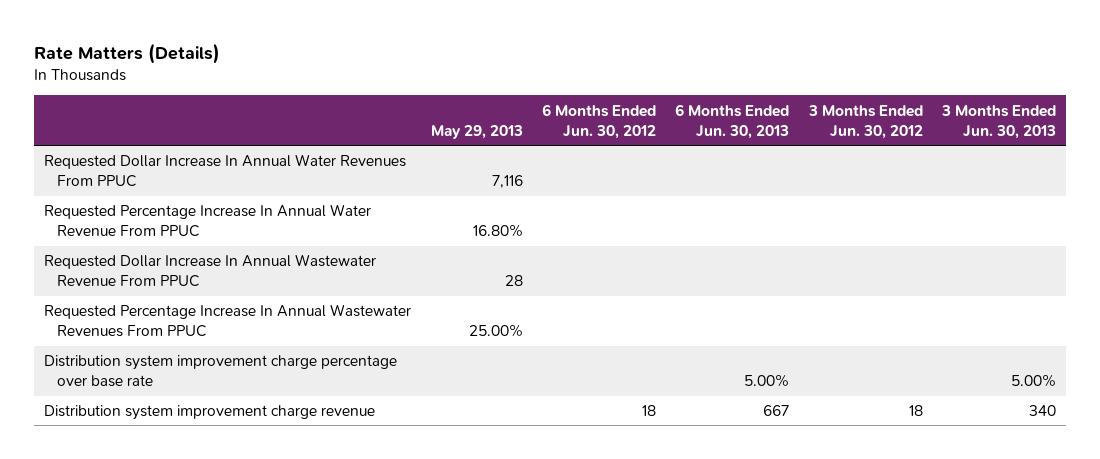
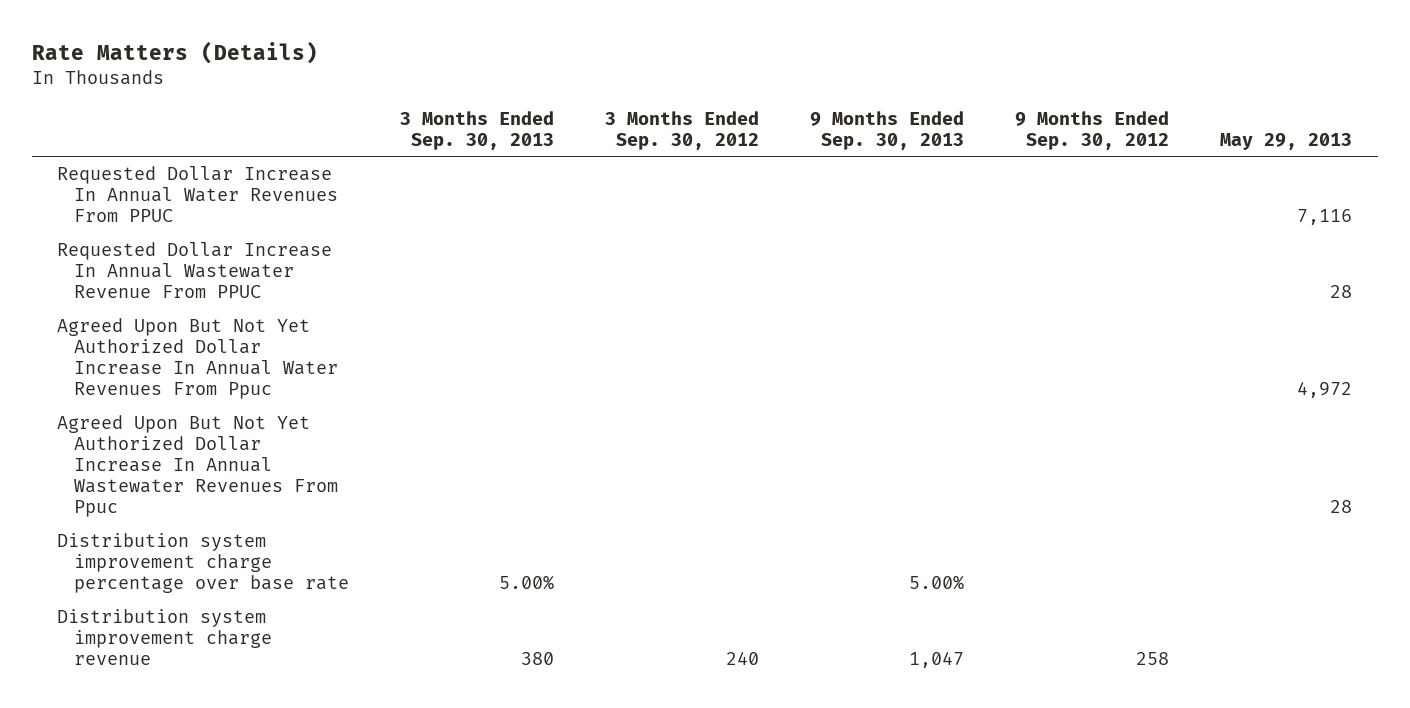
- | May 29, 2013 | 6 Months Ended Jun. 30, 2012 | 6 Months Ended Jun. 30, 2013 | 3 Months Ended Jun. 30, 2012 | 3 Months Ended Jun. 30, 2013
+ | 3 Months Ended Sep. 30, 2013 | 3 Months Ended Sep. 30, 2012 | 9 Months Ended Sep. 30, 2013 | 9 Months Ended Sep. 30, 2012 | May 29, 2013
- Requested Percentage Increase In Annual Water Revenue From PPUC | 16.80% | | | |
- Requested Percentage Increase In Annual Wastewater Revenues From PPUC | 25.00% | | | |
+ Agreed Upon But Not Yet Authorized Dollar Increase In Annual Water Revenues From Ppuc | | | | | 4,972
+ Agreed Upon But Not Yet Authorized Dollar Increase In Annual Wastewater Revenues From Ppuc | | | | | 28

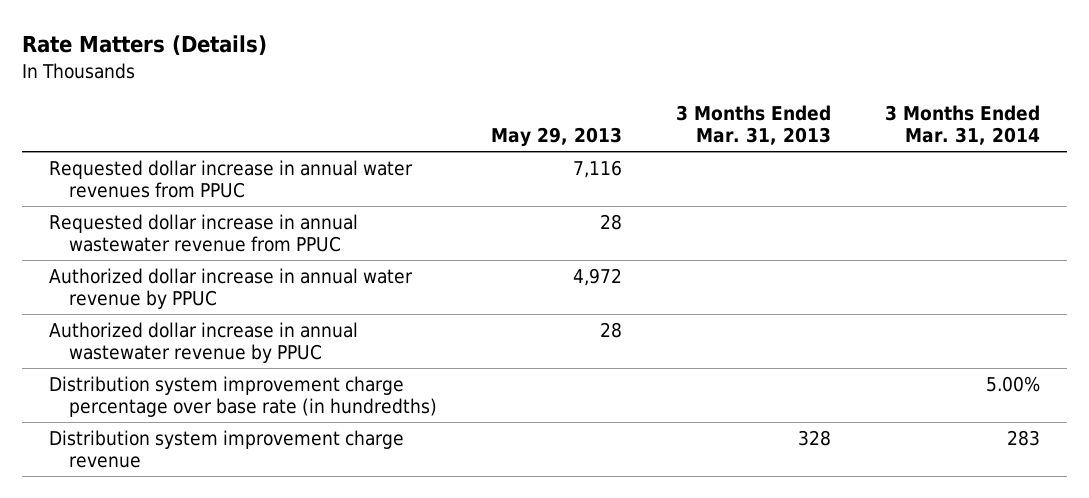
- | 3 Months Ended Sep. 30, 2013 | 3 Months Ended Sep. 30, 2012 | 9 Months Ended Sep. 30, 2013 | 9 Months Ended Sep. 30, 2012 | May 29, 2013
+ | May 29, 2013 | 3 Months Ended Mar. 31, 2013 | 3 Months Ended Mar. 31, 2014
- Requested Dollar Increase In Annual Water Revenues From PPUC | | | | | 7,116
- Requested Dollar Increase In Annual Wastewater Revenue From PPUC | | | | | 28
- Agreed Upon But Not Yet Authorized Dollar Increase In Annual Water Revenues From Ppuc | | | | | 4,972
- Agreed Upon But Not Yet Authorized Dollar Increase In Annual Wastewater Revenues From Ppuc | | | | | 28
- Distribution system improvement charge percentage over base rate | 5.00% | | 5.00% | |
+ Requested dollar increase in annual water revenues from PPUC | 7,116 | |
+ Requested dollar increase in annual wastewater revenue from PPUC | 28 | |
+ Authorized dollar increase in annual water revenue by PPUC | 4,972 | |
+ Authorized dollar increase in annual wastewater revenue by PPUC | 28 | |
+ Distribution system improvement charge percentage over base rate (in hundredths) | | | 5.00%

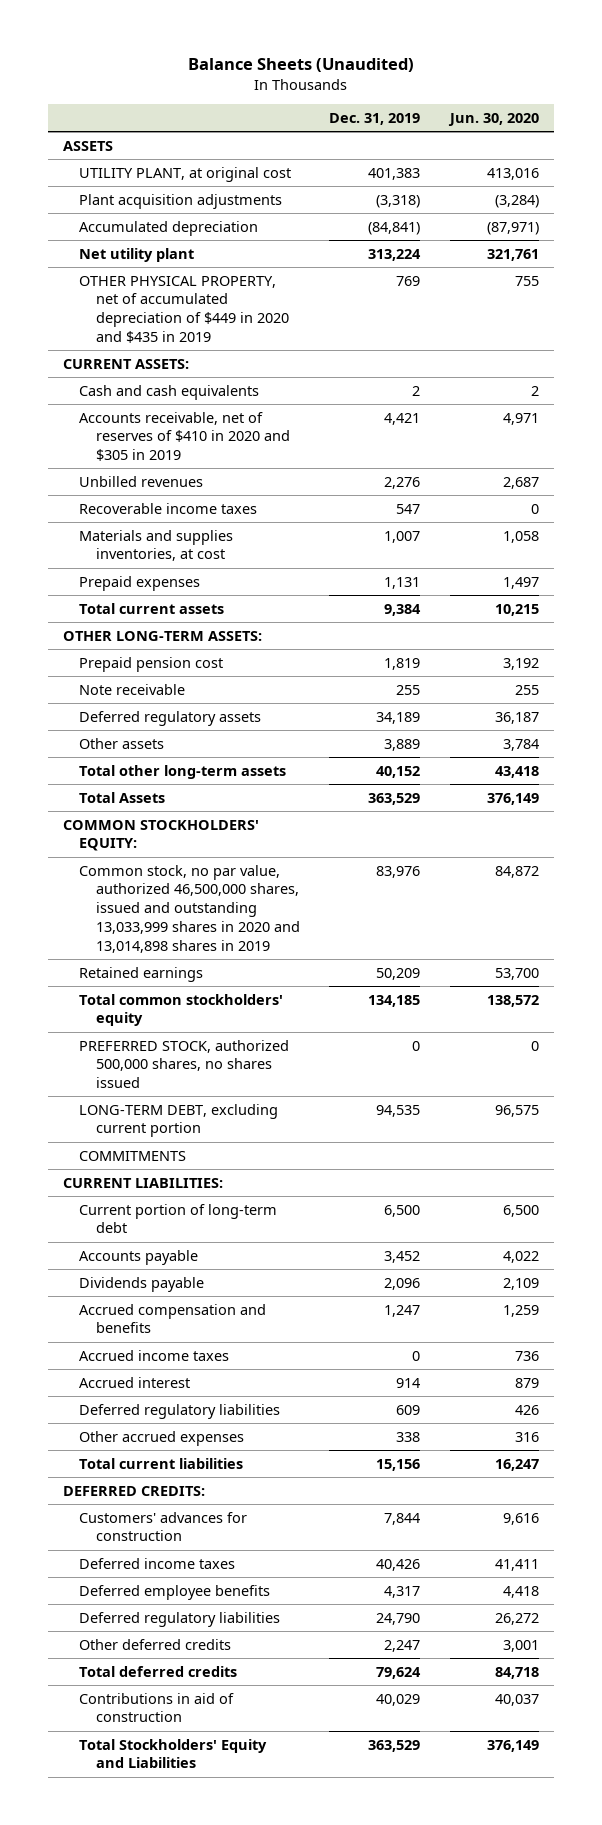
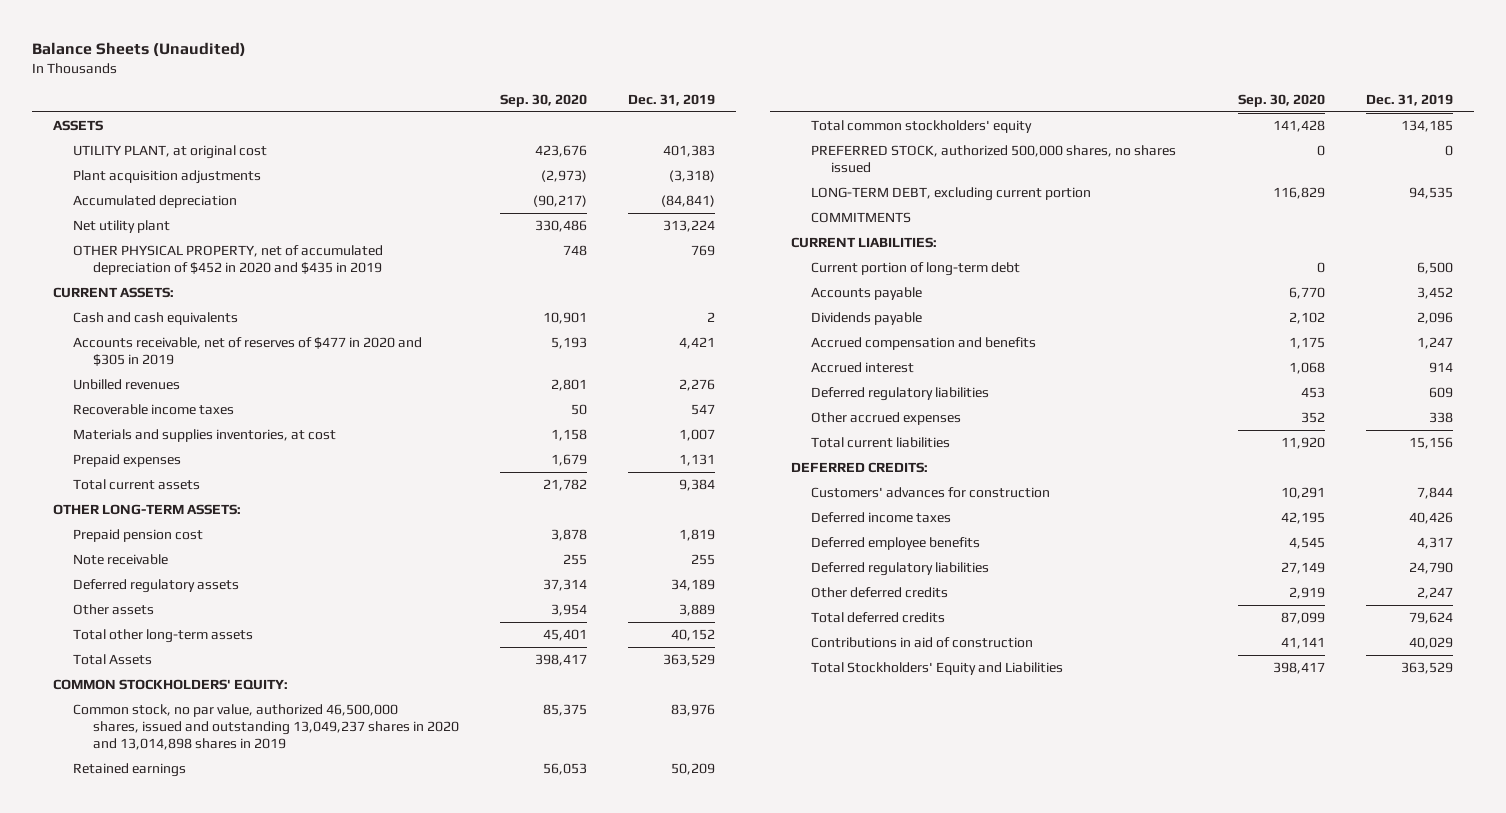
- | Dec. 31, 2019 | Jun. 30, 2020
+ | Sep. 30, 2020 | Dec. 31, 2019
- OTHER PHYSICAL PROPERTY, net of accumulated depreciation of $449 in 2020 and $435 in 2019 | 769 | 755
+ OTHER PHYSICAL PROPERTY, net of accumulated depreciation of $452 in 2020 and $435 in 2019 | 748 | 769
- Accounts receivable, net of reserves of $410 in 2020 and $305 in 2019 | 4,421 | 4,971
+ Accounts receivable, net of reserves of $477 in 2020 and $305 in 2019 | 5,193 | 4,421
- Common stock, no par value, authorized 46,500,000 shares, issued and outstanding 13,033,999 shares in 2020 and 13,014,898 shares in 2019 | 83,976 | 84,872
+ Common stock, no par value, authorized 46,500,000 shares, issued and outstanding 13,049,237 shares in 2020 and 13,014,898 shares in 2019 | 85,375 | 83,976
- Accrued income taxes | 0 | 736

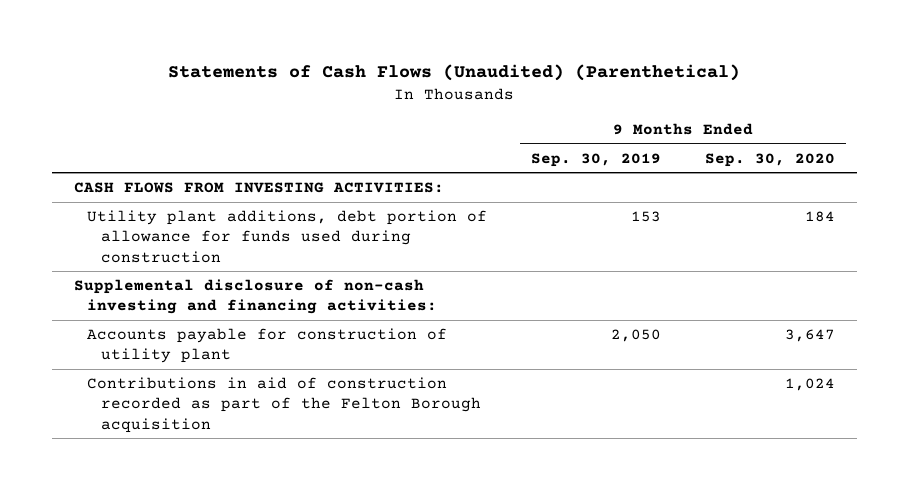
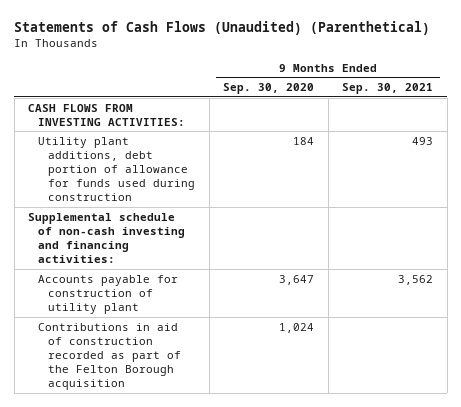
- | 9 Months Ended Sep. 30, 2019 | 9 Months Ended Sep. 30, 2020
+ | 9 Months Ended Sep. 30, 2020 | 9 Months Ended Sep. 30, 2021
- Supplemental disclosure of non-cash investing and financing activities:
+ Supplemental schedule of non-cash investing and financing activities:

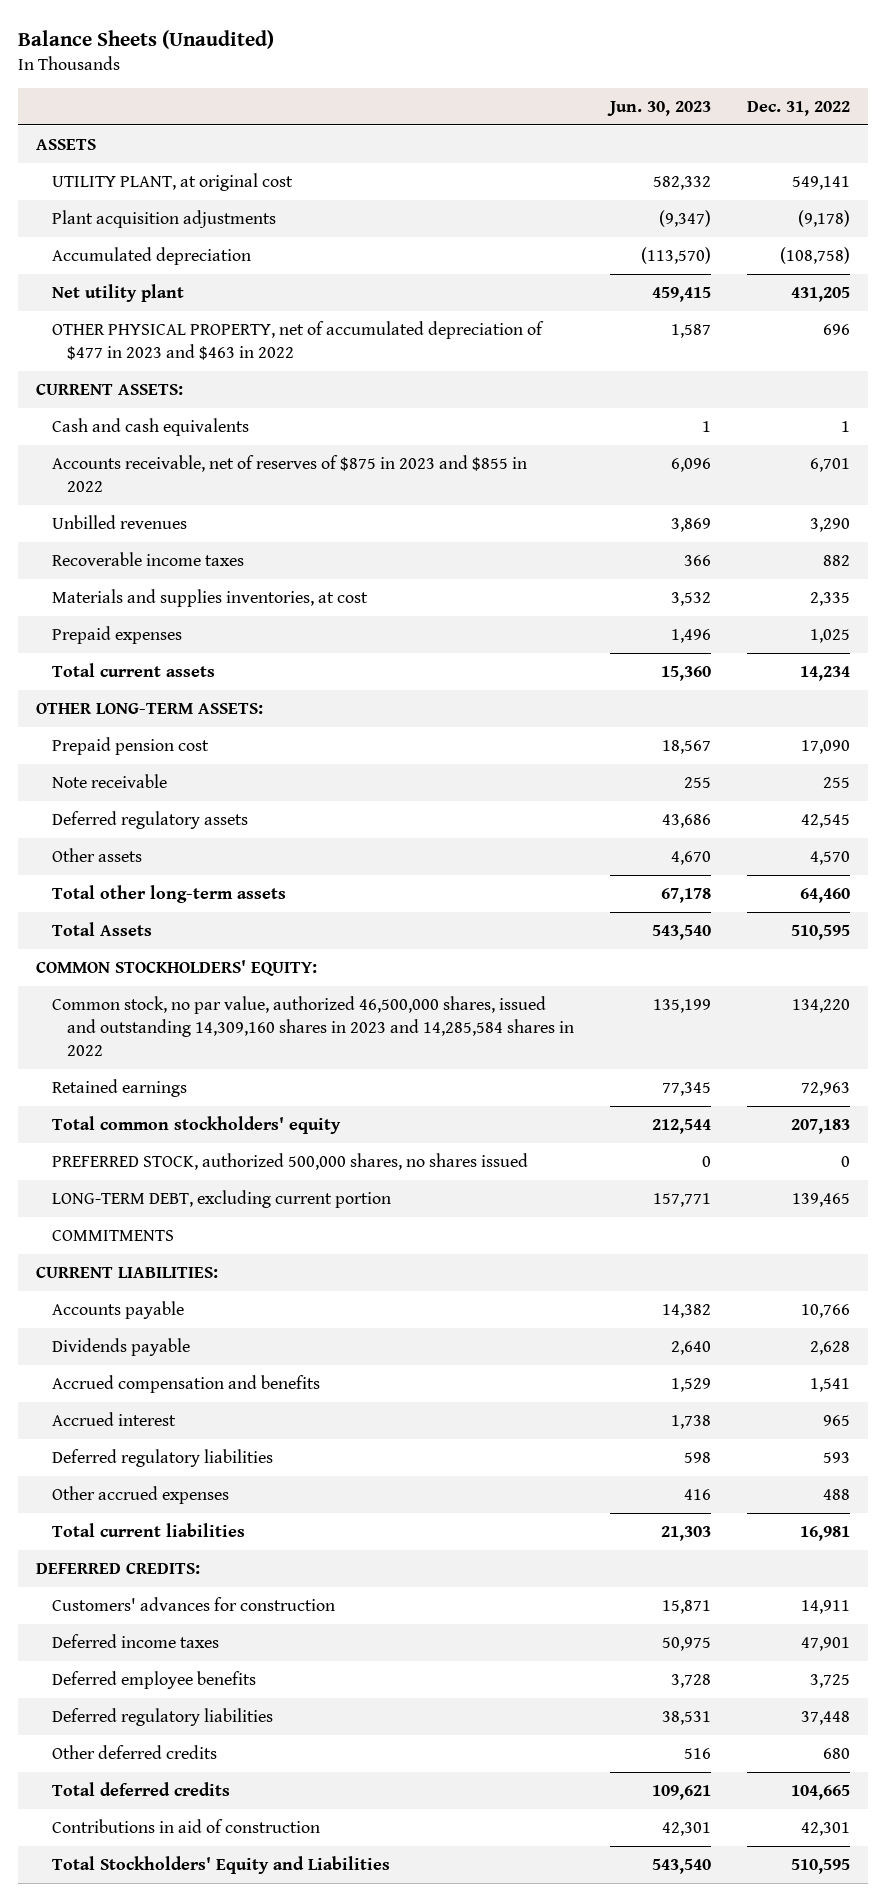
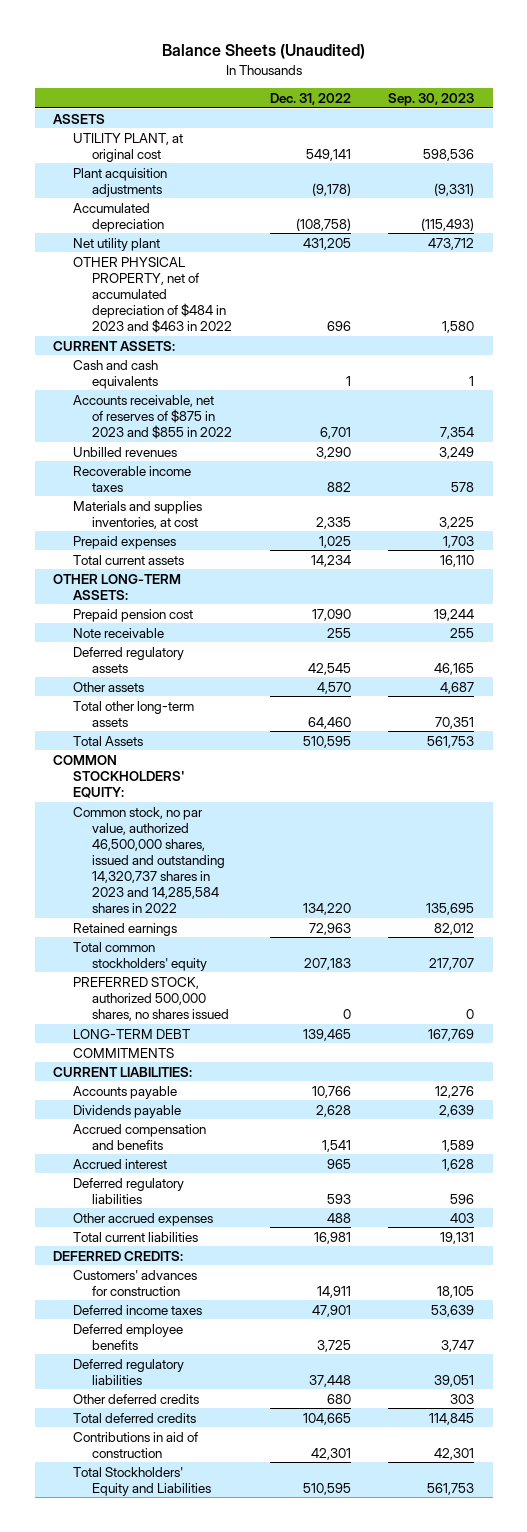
- | Jun. 30, 2023 | Dec. 31, 2022
+ | Dec. 31, 2022 | Sep. 30, 2023
- OTHER PHYSICAL PROPERTY, net of accumulated depreciation of $477 in 2023 and $463 in 2022 | 1,587 | 696
+ OTHER PHYSICAL PROPERTY, net of accumulated depreciation of $484 in 2023 and $463 in 2022 | 696 | 1,580
- Common stock, no par value, authorized 46,500,000 shares, issued and outstanding 14,309,160 shares in 2023 and 14,285,584 shares in 2022 | 135,199 | 134,220
+ Common stock, no par value, authorized 46,500,000 shares, issued and outstanding 14,320,737 shares in 2023 and 14,285,584 shares in 2022 | 134,220 | 135,695
- LONG-TERM DEBT, excluding current portion | 157,771 | 139,465
+ LONG-TERM DEBT | 139,465 | 167,769

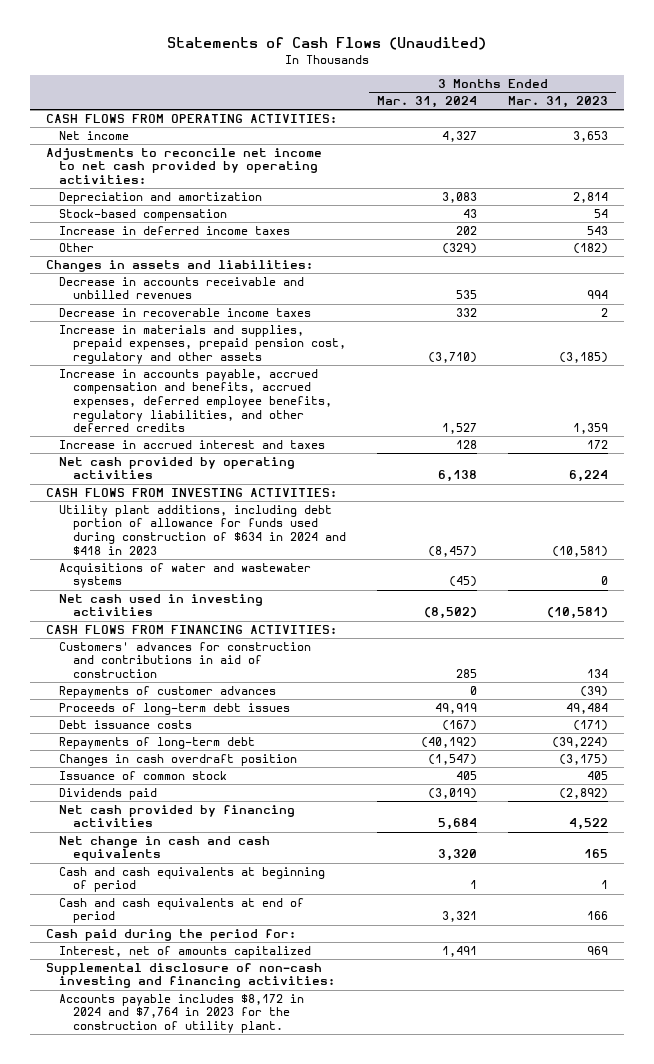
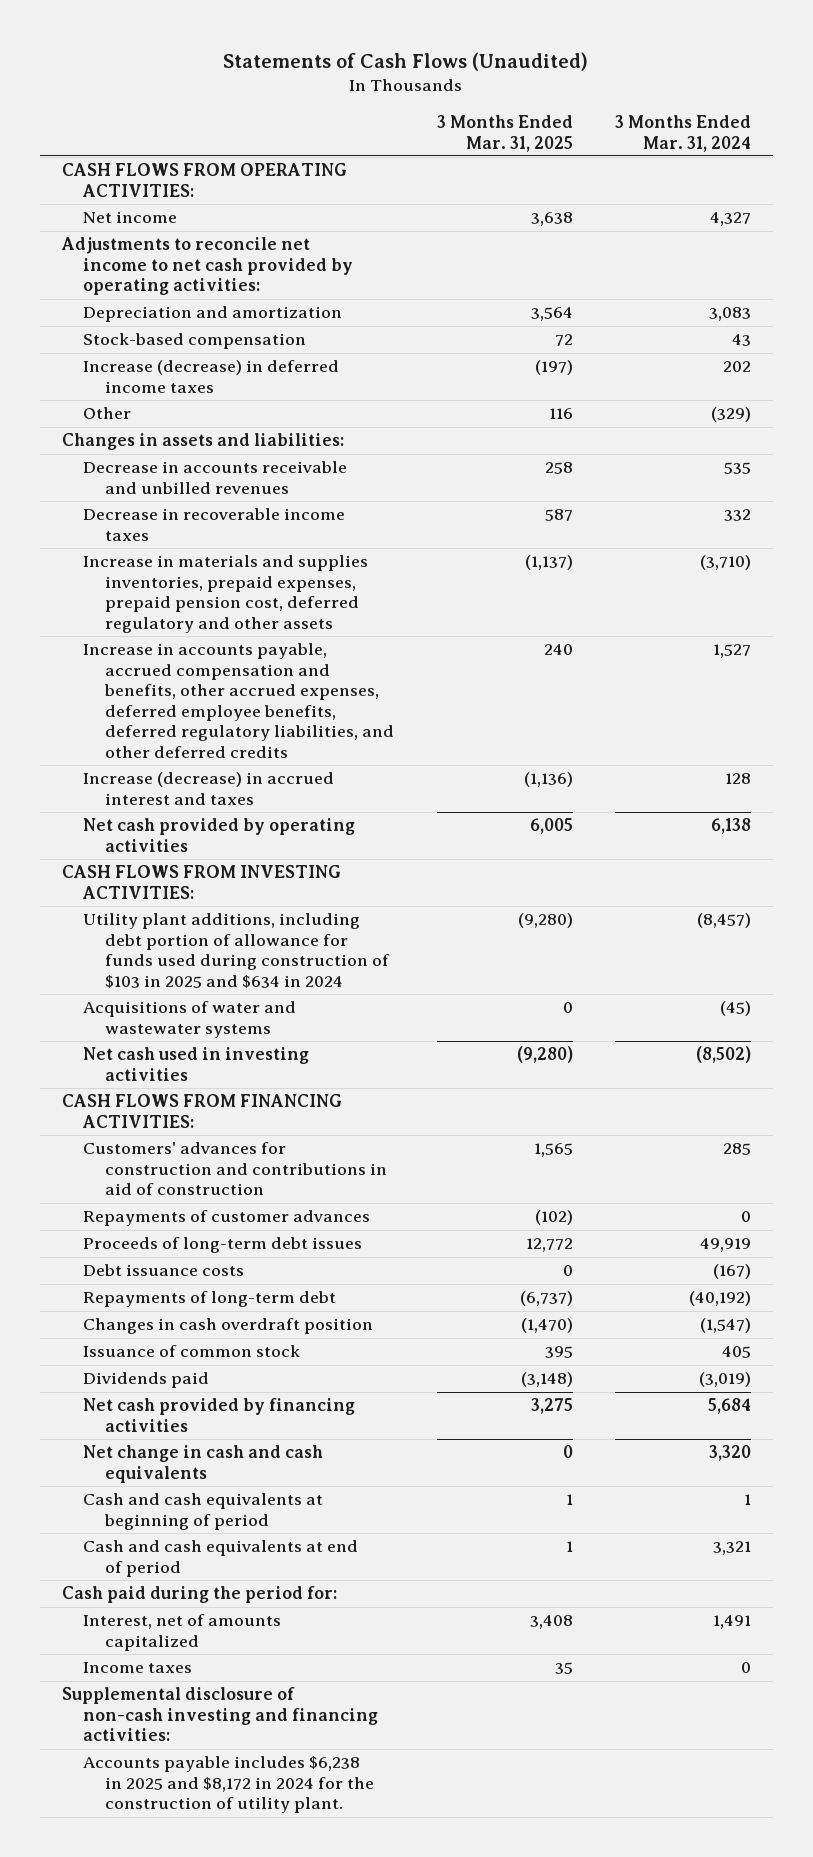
- | 3 Months Ended Mar. 31, 2024 | 3 Months Ended Mar. 31, 2023
+ | 3 Months Ended Mar. 31, 2025 | 3 Months Ended Mar. 31, 2024
- Increase in deferred income taxes | 202 | 543
+ Increase (decrease) in deferred income taxes | (197) | 202
- Increase in materials and supplies, prepaid expenses, prepaid pension cost, regulatory and other assets | (3,710) | (3,185)
- Increase in accounts payable, accrued compensation and benefits, accrued expenses, deferred employee benefits, regulatory liabilities, and other deferred credits | 1,527 | 1,359
- Increase in accrued interest and taxes | 128 | 172
+ Increase in materials and supplies inventories, prepaid expenses, prepaid pension cost, deferred regulatory and other assets | (1,137) | (3,710)
+ Increase in accounts payable, accrued compensation and benefits, other accrued expenses, deferred employee benefits, deferred regulatory liabilities, and other deferred credits | 240 | 1,527
+ Increase (decrease) in accrued interest and taxes | (1,136) | 128
- Utility plant additions, including debt portion of allowance for funds used during construction of $634 in 2024 and $418 in 2023 | (8,457) | (10,581)
+ Utility plant additions, including debt portion of allowance for funds used during construction of $103 in 2025 and $634 in 2024 | (9,280) | (8,457)
+ Income taxes | 35 | 0
- Accounts payable includes $8,172 in 2024 and $7,764 in 2023 for the construction of utility plant.
+ Accounts payable includes $6,238 in 2025 and $8,172 in 2024 for the construction of utility plant.

